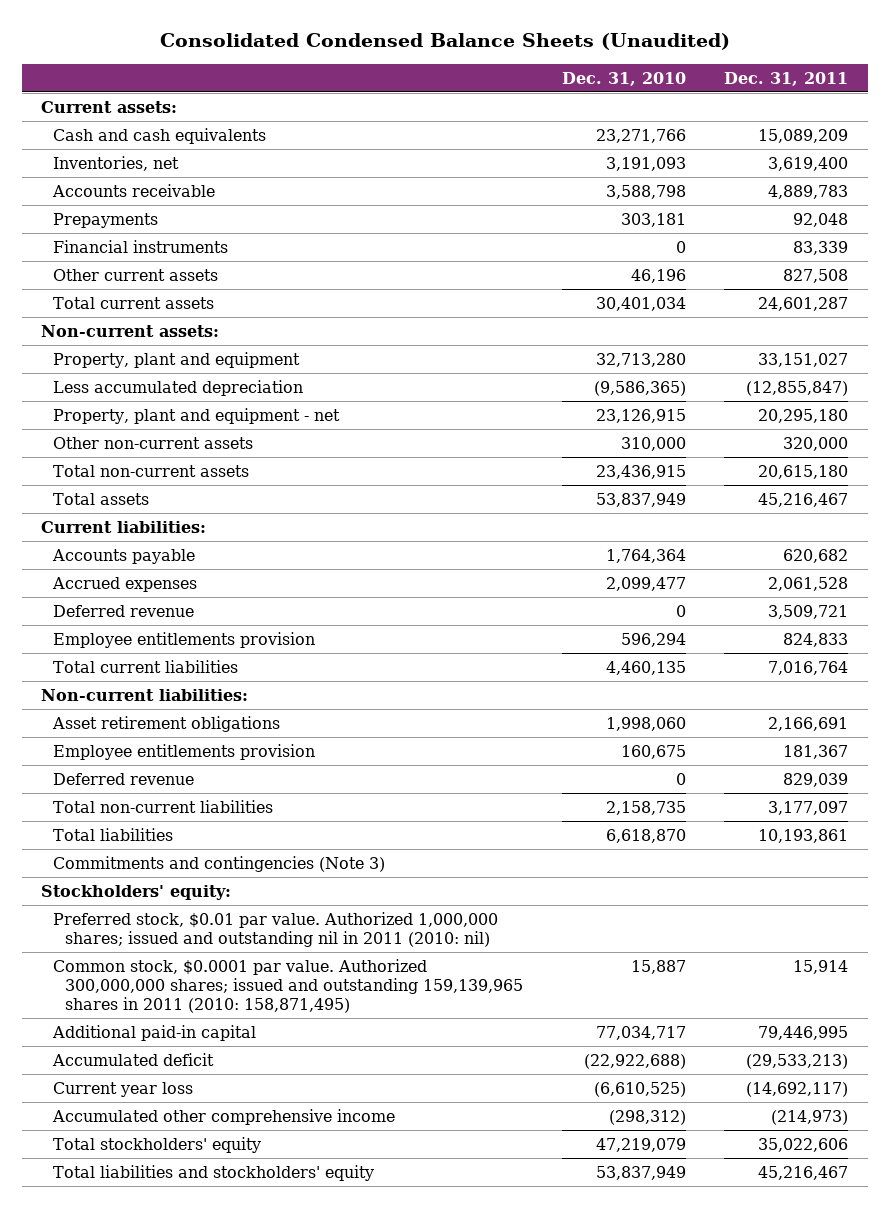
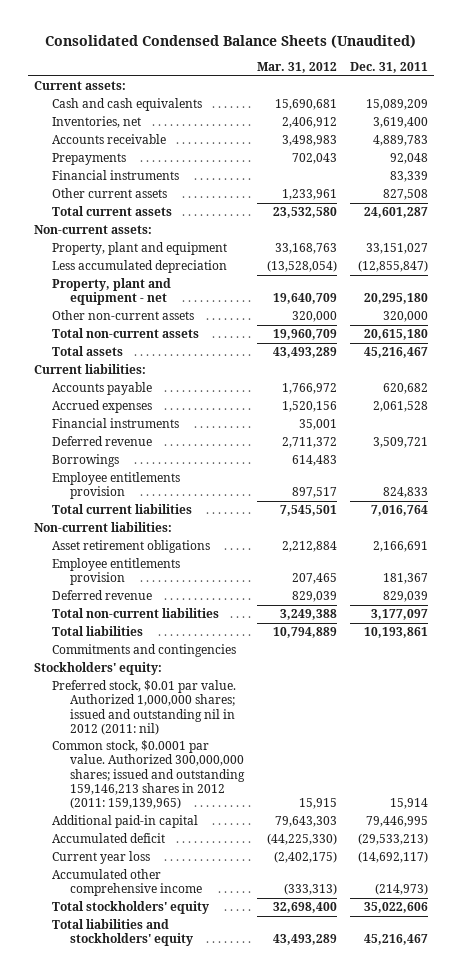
- | Dec. 31, 2010 | Dec. 31, 2011
+ | Mar. 31, 2012 | Dec. 31, 2011
+ Financial instruments | 35,001 |
+ Borrowings | 614,483 |
- Commitments and contingencies (Note 3)
+ Commitments and contingencies
- Preferred stock, $0.01 par value. Authorized 1,000,000 shares; issued and outstanding nil in 2011 (2010: nil)
- Common stock, $0.0001 par value. Authorized 300,000,000 shares; issued and outstanding 159,139,965 shares in 2011 (2010: 158,871,495) | 15,887 | 15,914
+ Preferred stock, $0.01 par value. Authorized 1,000,000 shares; issued and outstanding nil in 2012 (2011: nil)
+ Common stock, $0.0001 par value. Authorized 300,000,000 shares; issued and outstanding 159,146,213 shares in 2012 (2011: 159,139,965) | 15,915 | 15,914

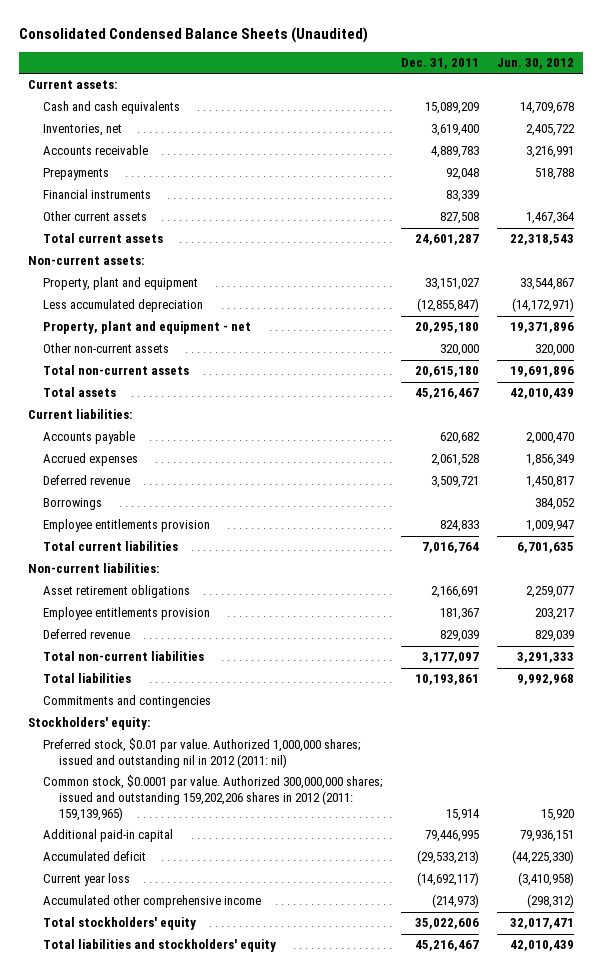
- | Mar. 31, 2012 | Dec. 31, 2011
+ | Dec. 31, 2011 | Jun. 30, 2012
- Financial instruments | 35,001 |
- Common stock, $0.0001 par value. Authorized 300,000,000 shares; issued and outstanding 159,146,213 shares in 2012 (2011: 159,139,965) | 15,915 | 15,914
+ Common stock, $0.0001 par value. Authorized 300,000,000 shares; issued and outstanding 159,202,206 shares in 2012 (2011: 159,139,965) | 15,914 | 15,920

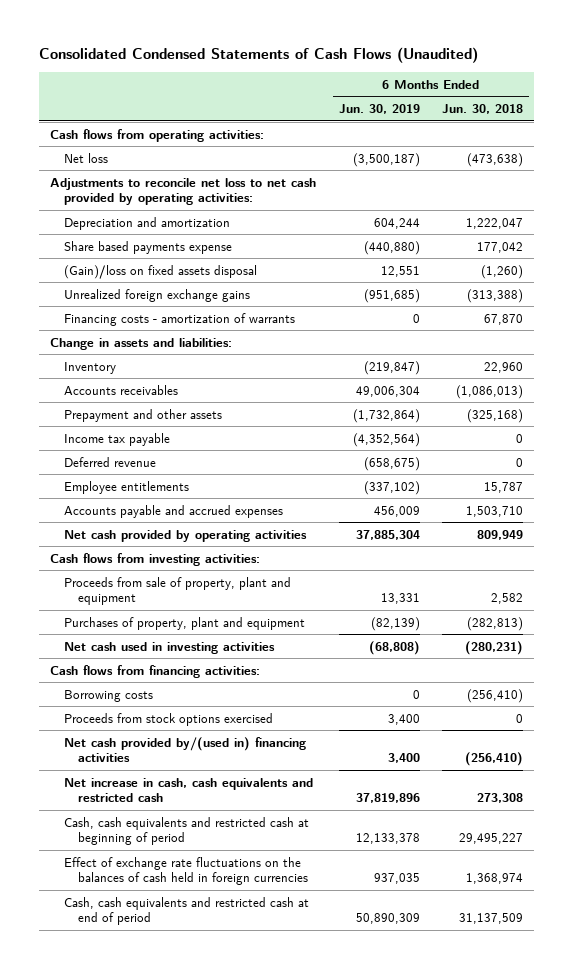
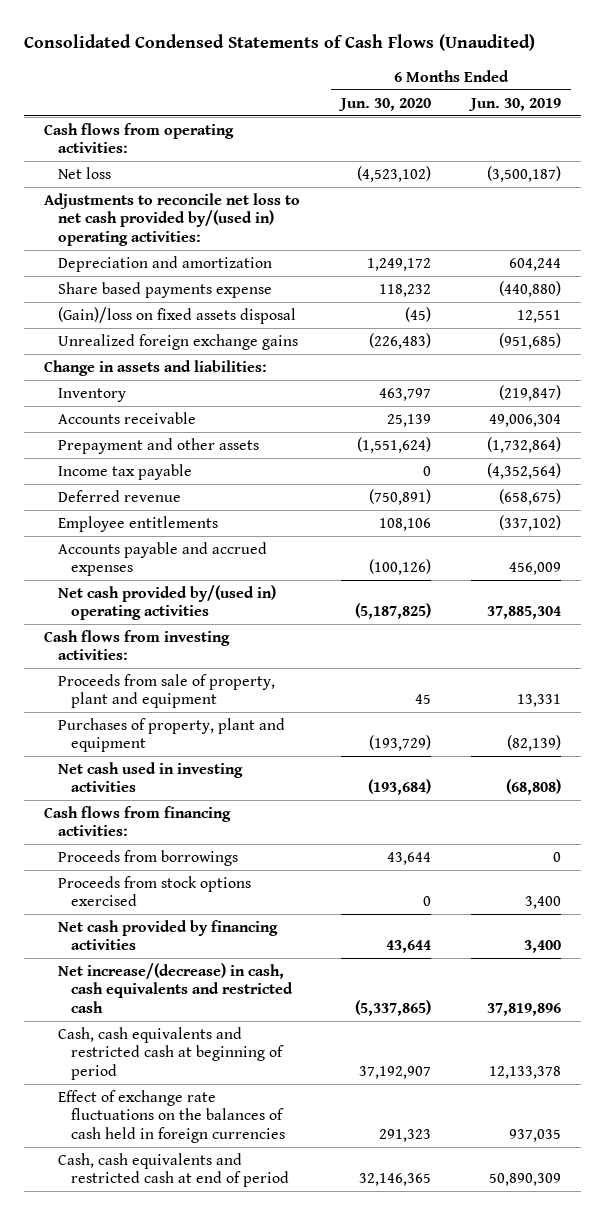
- | 6 Months Ended Jun. 30, 2019 | 6 Months Ended Jun. 30, 2018
+ | 6 Months Ended Jun. 30, 2020 | 6 Months Ended Jun. 30, 2019
- Adjustments to reconcile net loss to net cash provided by operating activities:
+ Adjustments to reconcile net loss to net cash provided by/(used in) operating activities:
- Financing costs - amortization of warrants | 0 | 67,870
- Accounts receivables | 49,006,304 | (1,086,013)
+ Accounts receivable | 25,139 | 49,006,304
- Net cash provided by operating activities | 37,885,304 | 809,949
+ Net cash provided by/(used in) operating activities | (5,187,825) | 37,885,304
- Borrowing costs | 0 | (256,410)
+ Proceeds from borrowings | 43,644 | 0
- Net cash provided by/(used in) financing activities | 3,400 | (256,410)
- Net increase in cash, cash equivalents and restricted cash | 37,819,896 | 273,308
+ Net cash provided by financing activities | 43,644 | 3,400
+ Net increase/(decrease) in cash, cash equivalents and restricted cash | (5,337,865) | 37,819,896

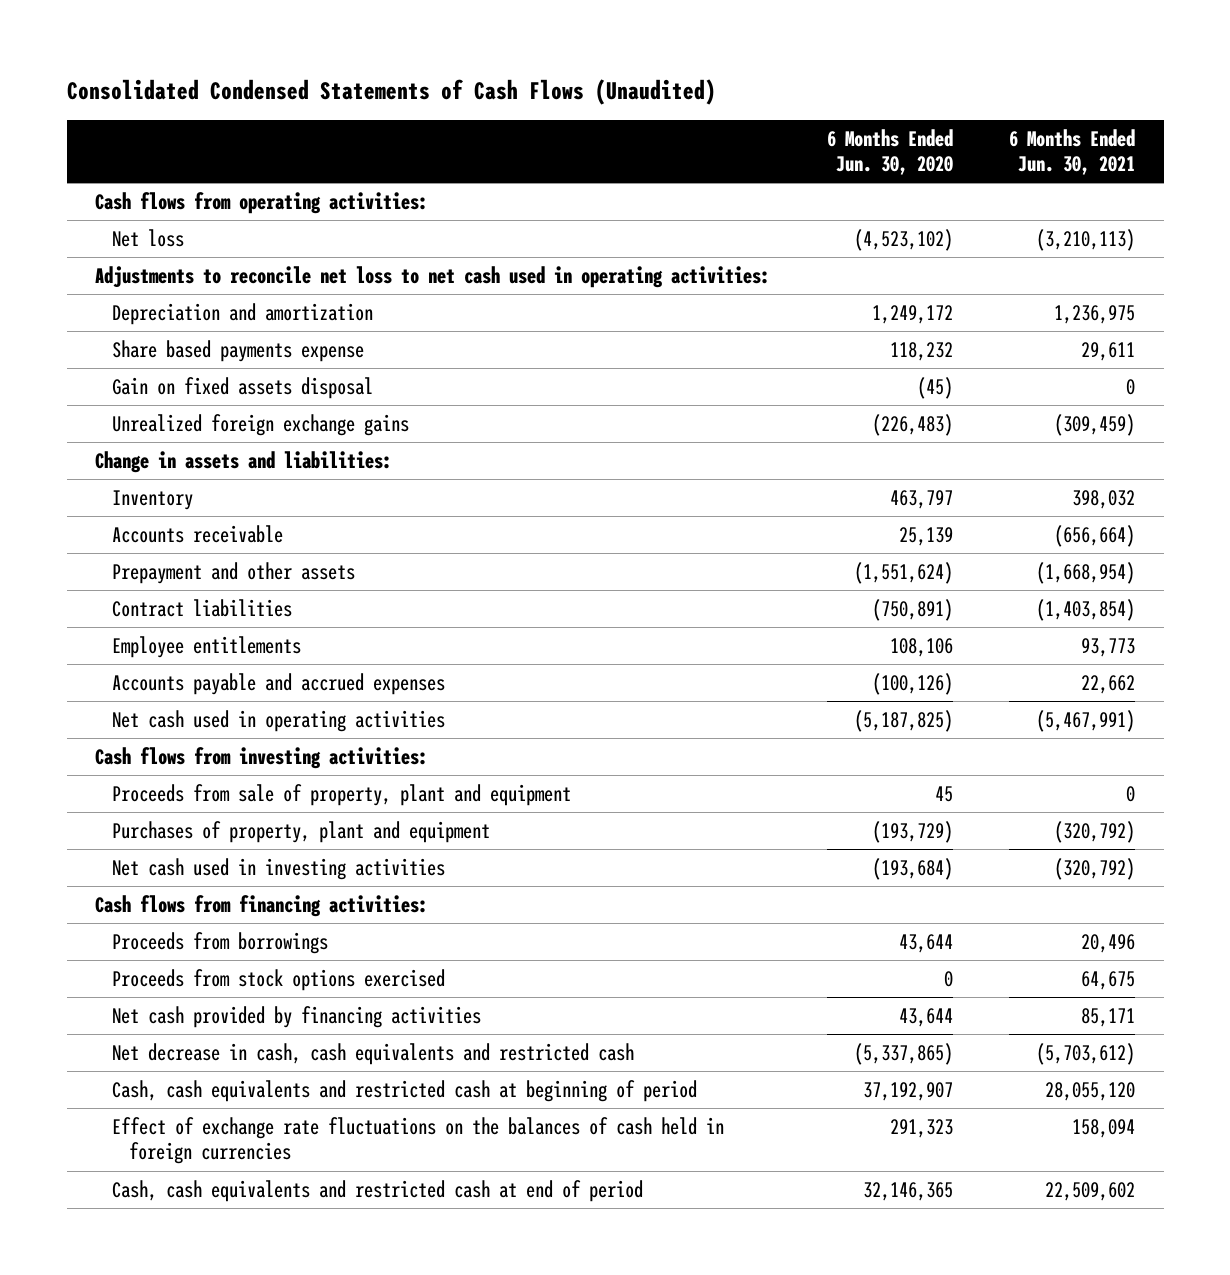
- | 6 Months Ended Jun. 30, 2020 | 6 Months Ended Jun. 30, 2019
+ | 6 Months Ended Jun. 30, 2020 | 6 Months Ended Jun. 30, 2021
- Adjustments to reconcile net loss to net cash provided by/(used in) operating activities:
+ Adjustments to reconcile net loss to net cash used in operating activities:
- (Gain)/loss on fixed assets disposal | (45) | 12,551
+ Gain on fixed assets disposal | (45) | 0
- Income tax payable | 0 | (4,352,564)
- Deferred revenue | (750,891) | (658,675)
+ Contract liabilities | (750,891) | (1,403,854)
- Net cash provided by/(used in) operating activities | (5,187,825) | 37,885,304
+ Net cash used in operating activities | (5,187,825) | (5,467,991)
- Net increase/(decrease) in cash, cash equivalents and restricted cash | (5,337,865) | 37,819,896
+ Net decrease in cash, cash equivalents and restricted cash | (5,337,865) | (5,703,612)

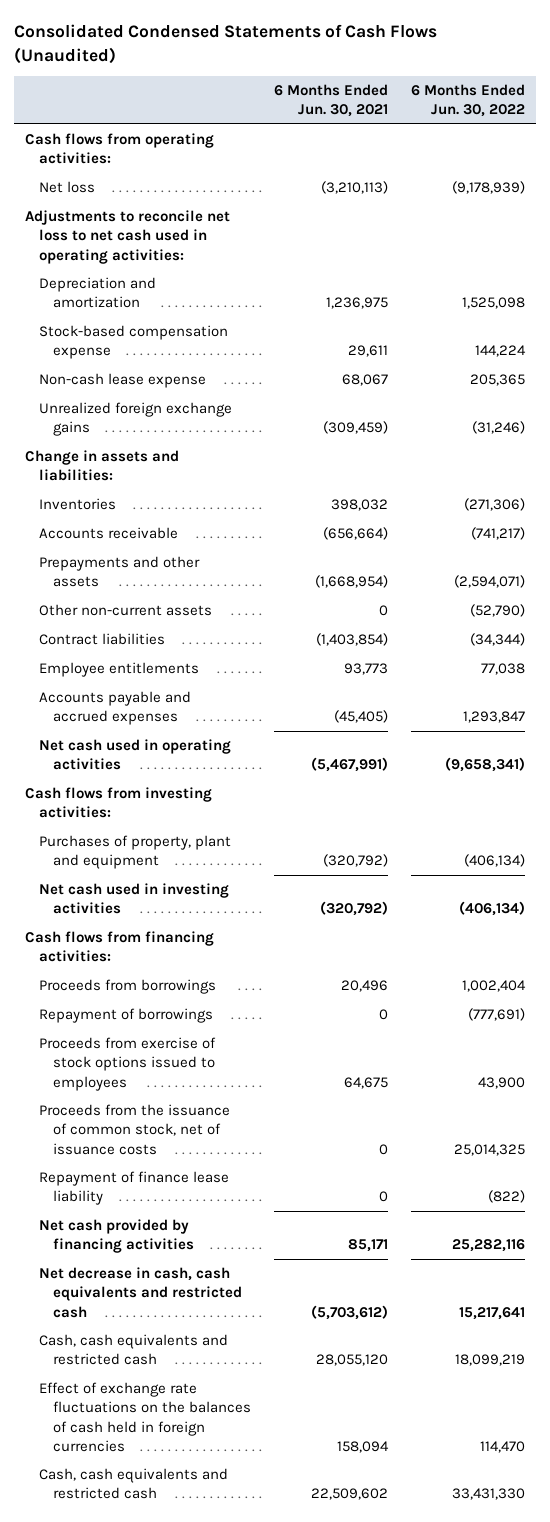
- | 6 Months Ended Jun. 30, 2020 | 6 Months Ended Jun. 30, 2021
+ | 6 Months Ended Jun. 30, 2021 | 6 Months Ended Jun. 30, 2022
- Share based payments expense | 118,232 | 29,611
- Gain on fixed assets disposal | (45) | 0
+ Stock-based compensation expense | 29,611 | 144,224
+ Non-cash lease expense | 68,067 | 205,365
- Inventory | 463,797 | 398,032
+ Inventories | 398,032 | (271,306)
- Prepayment and other assets | (1,551,624) | (1,668,954)
+ Prepayments and other assets | (1,668,954) | (2,594,071)
+ Other non-current assets | 0 | (52,790)
- Accounts payable and accrued expenses | (100,126) | 22,662
+ Accounts payable and accrued expenses | (45,405) | 1,293,847
- Proceeds from sale of property, plant and equipment | 45 | 0
- Proceeds from stock options exercised | 0 | 64,675
+ Repayment of borrowings | 0 | (777,691)
+ Proceeds from exercise of stock options issued to employees | 64,675 | 43,900
+ Proceeds from the issuance of common stock, net of issuance costs | 0 | 25,014,325
+ Repayment of finance lease liability | 0 | (822)
- Cash, cash equivalents and restricted cash at beginning of period | 37,192,907 | 28,055,120
+ Cash, cash equivalents and restricted cash | 28,055,120 | 18,099,219
- Cash, cash equivalents and restricted cash at end of period | 32,146,365 | 22,509,602
+ Cash, cash equivalents and restricted cash | 22,509,602 | 33,431,330

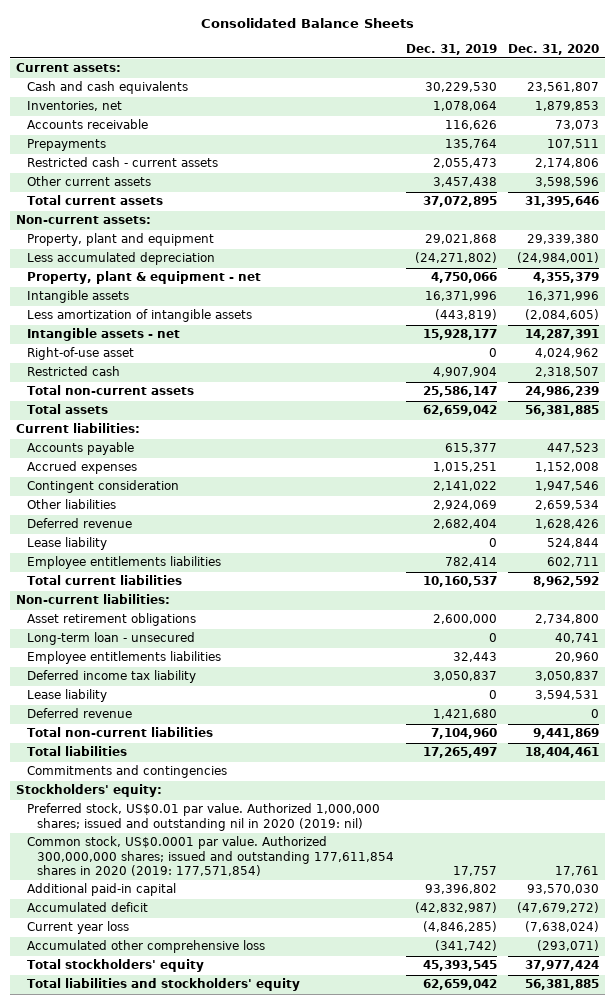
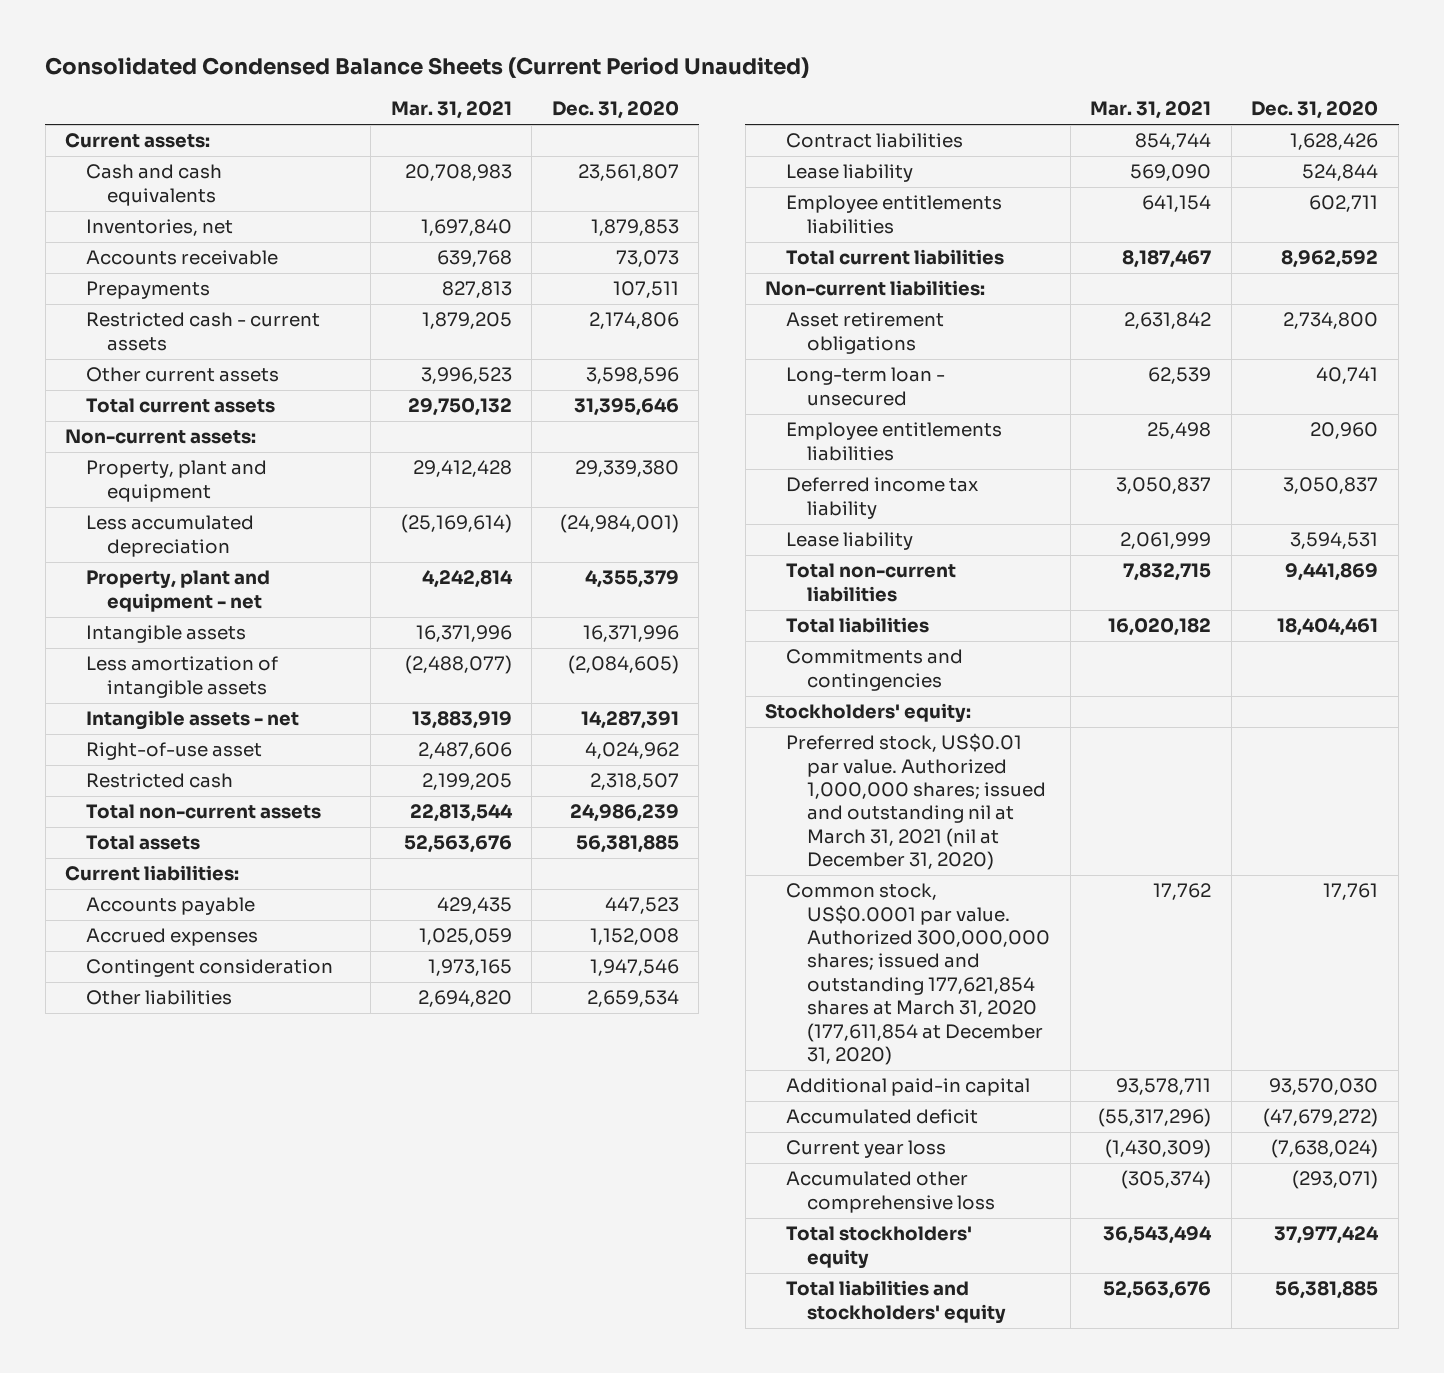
- Consolidated Balance Sheets
+ Consolidated Condensed Balance Sheets (Current Period Unaudited)
- | Dec. 31, 2019 | Dec. 31, 2020
+ | Mar. 31, 2021 | Dec. 31, 2020
- Property, plant & equipment - net | 4,750,066 | 4,355,379
+ Property, plant and equipment - net | 4,242,814 | 4,355,379
- Deferred revenue | 2,682,404 | 1,628,426
+ Contract liabilities | 854,744 | 1,628,426
- Deferred revenue | 1,421,680 | 0
- Preferred stock, US$0.01 par value. Authorized 1,000,000 shares; issued and outstanding nil in 2020 (2019: nil)
- Common stock, US$0.0001 par value. Authorized 300,000,000 shares; issued and outstanding 177,611,854 shares in 2020 (2019: 177,571,854) | 17,757 | 17,761
+ Preferred stock, US$0.01 par value. Authorized 1,000,000 shares; issued and outstanding nil at March 31, 2021 (nil at December 31, 2020)
+ Common stock, US$0.0001 par value. Authorized 300,000,000 shares; issued and outstanding 177,621,854 shares at March 31, 2020 (177,611,854 at December 31, 2020) | 17,762 | 17,761

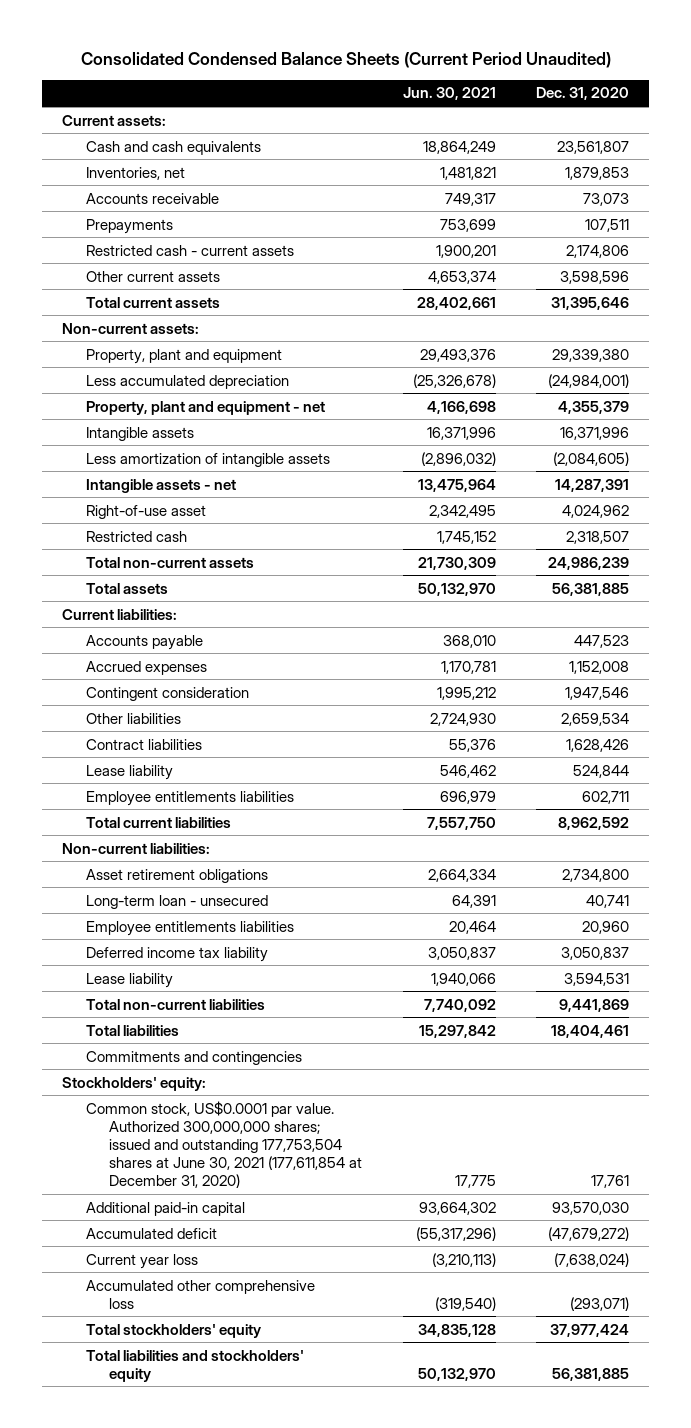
- | Mar. 31, 2021 | Dec. 31, 2020
+ | Jun. 30, 2021 | Dec. 31, 2020
- Preferred stock, US$0.01 par value. Authorized 1,000,000 shares; issued and outstanding nil at March 31, 2021 (nil at December 31, 2020)
- Common stock, US$0.0001 par value. Authorized 300,000,000 shares; issued and outstanding 177,621,854 shares at March 31, 2020 (177,611,854 at December 31, 2020) | 17,762 | 17,761
+ Common stock, US$0.0001 par value. Authorized 300,000,000 shares; issued and outstanding 177,753,504 shares at June 30, 2021 (177,611,854 at December 31, 2020) | 17,775 | 17,761

